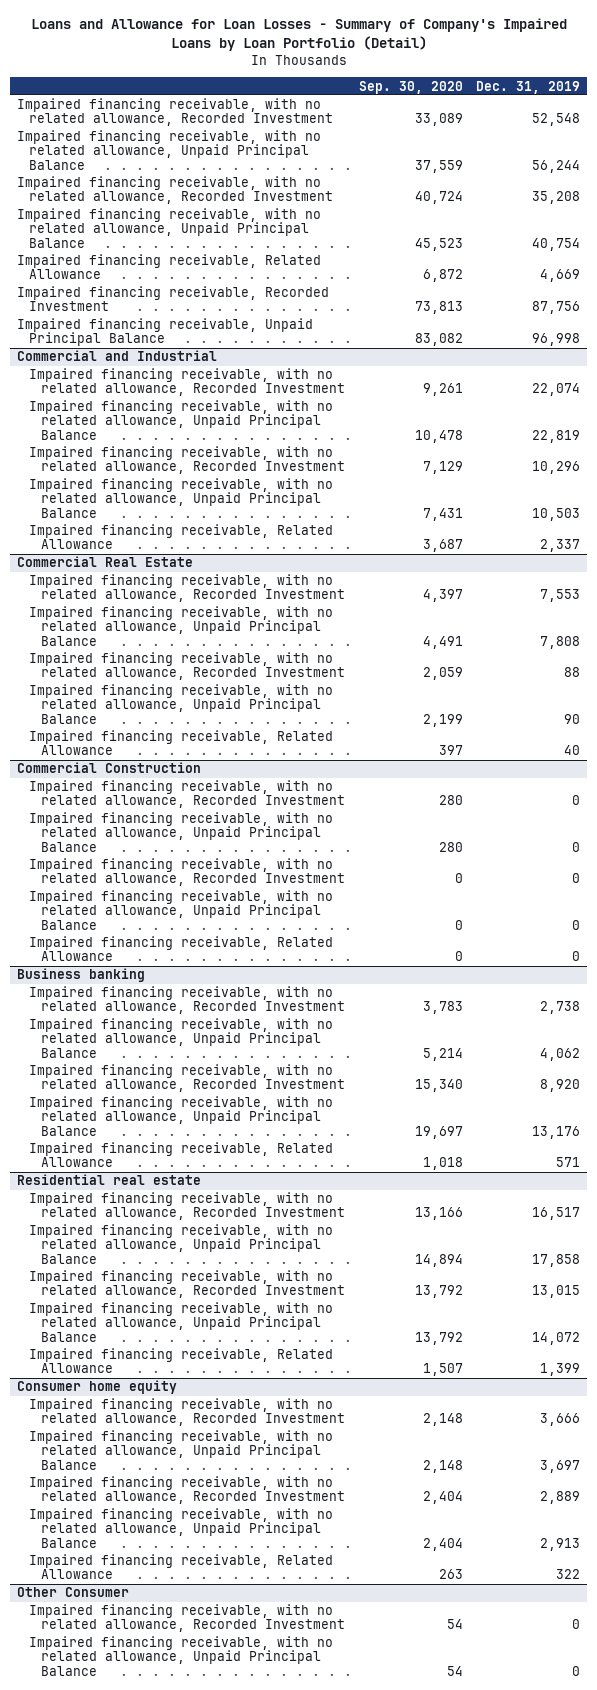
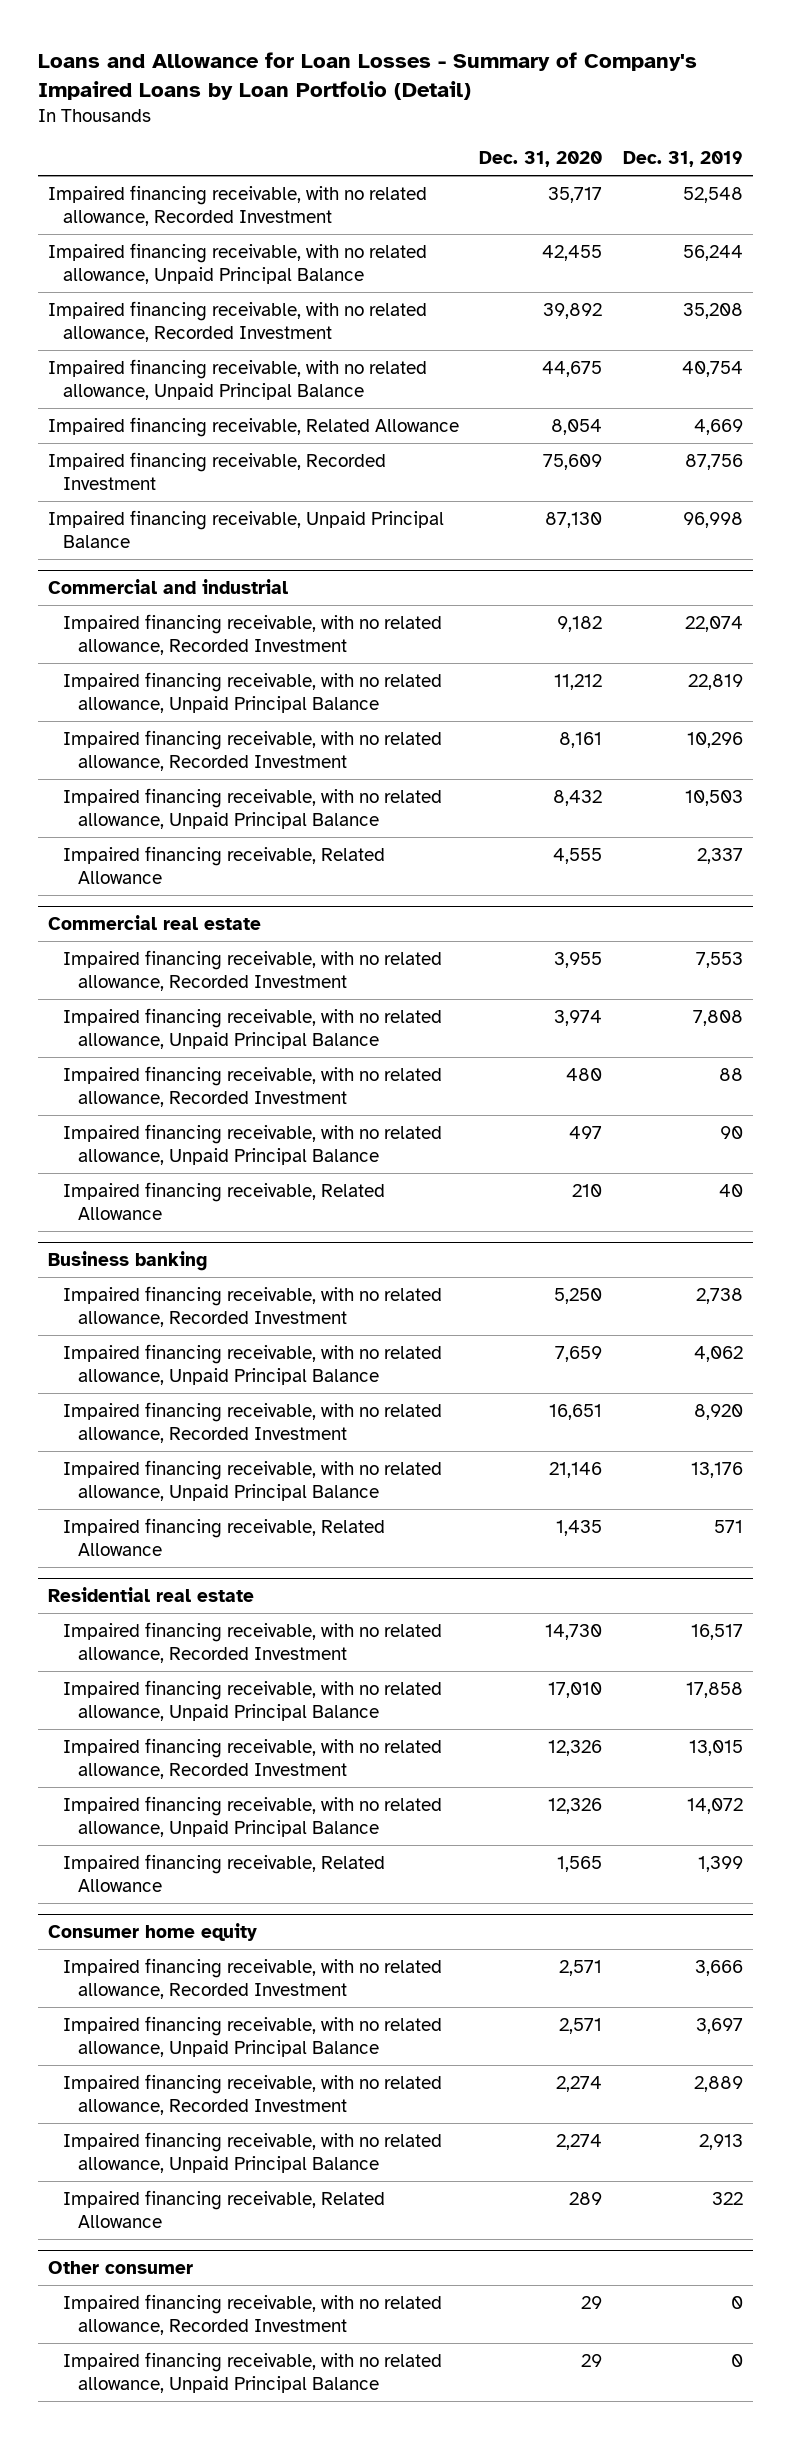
- | Sep. 30, 2020 | Dec. 31, 2019
+ | Dec. 31, 2020 | Dec. 31, 2019
- Commercial and Industrial
+ Commercial and industrial
- Commercial Real Estate
+ Commercial real estate
- Commercial Construction
- Impaired financing receivable, with no related allowance, Recorded Investment | 280 | 0
- Impaired financing receivable, with no related allowance, Unpaid Principal Balance | 280 | 0
- Impaired financing receivable, with no related allowance, Recorded Investment | 0 | 0
- Impaired financing receivable, with no related allowance, Unpaid Principal Balance | 0 | 0
- Impaired financing receivable, Related Allowance | 0 | 0
- Other Consumer
+ Other consumer

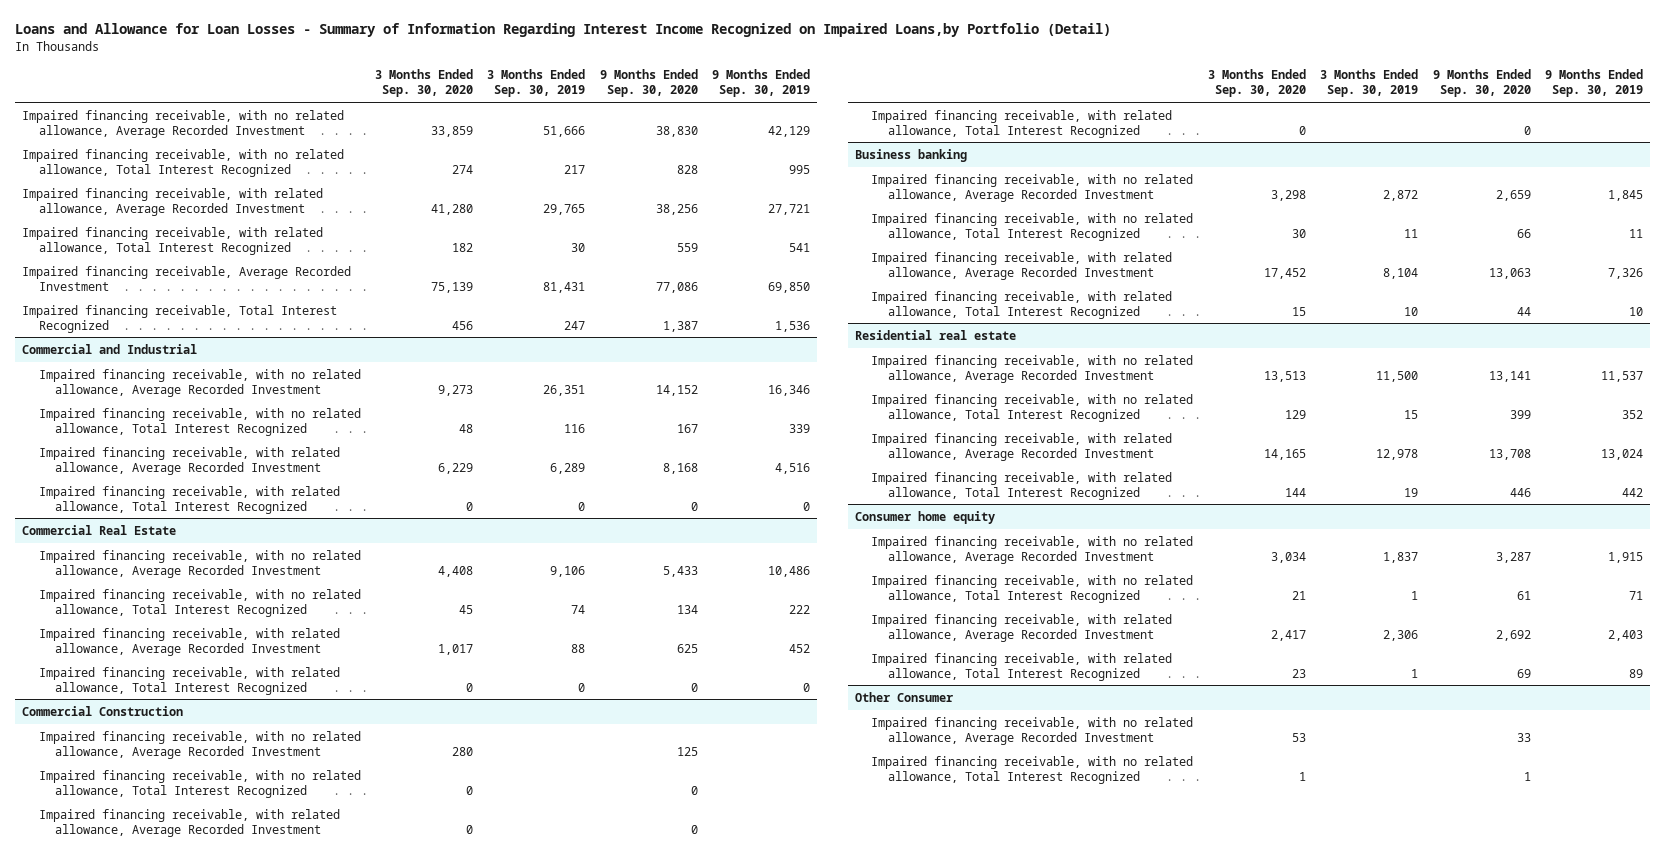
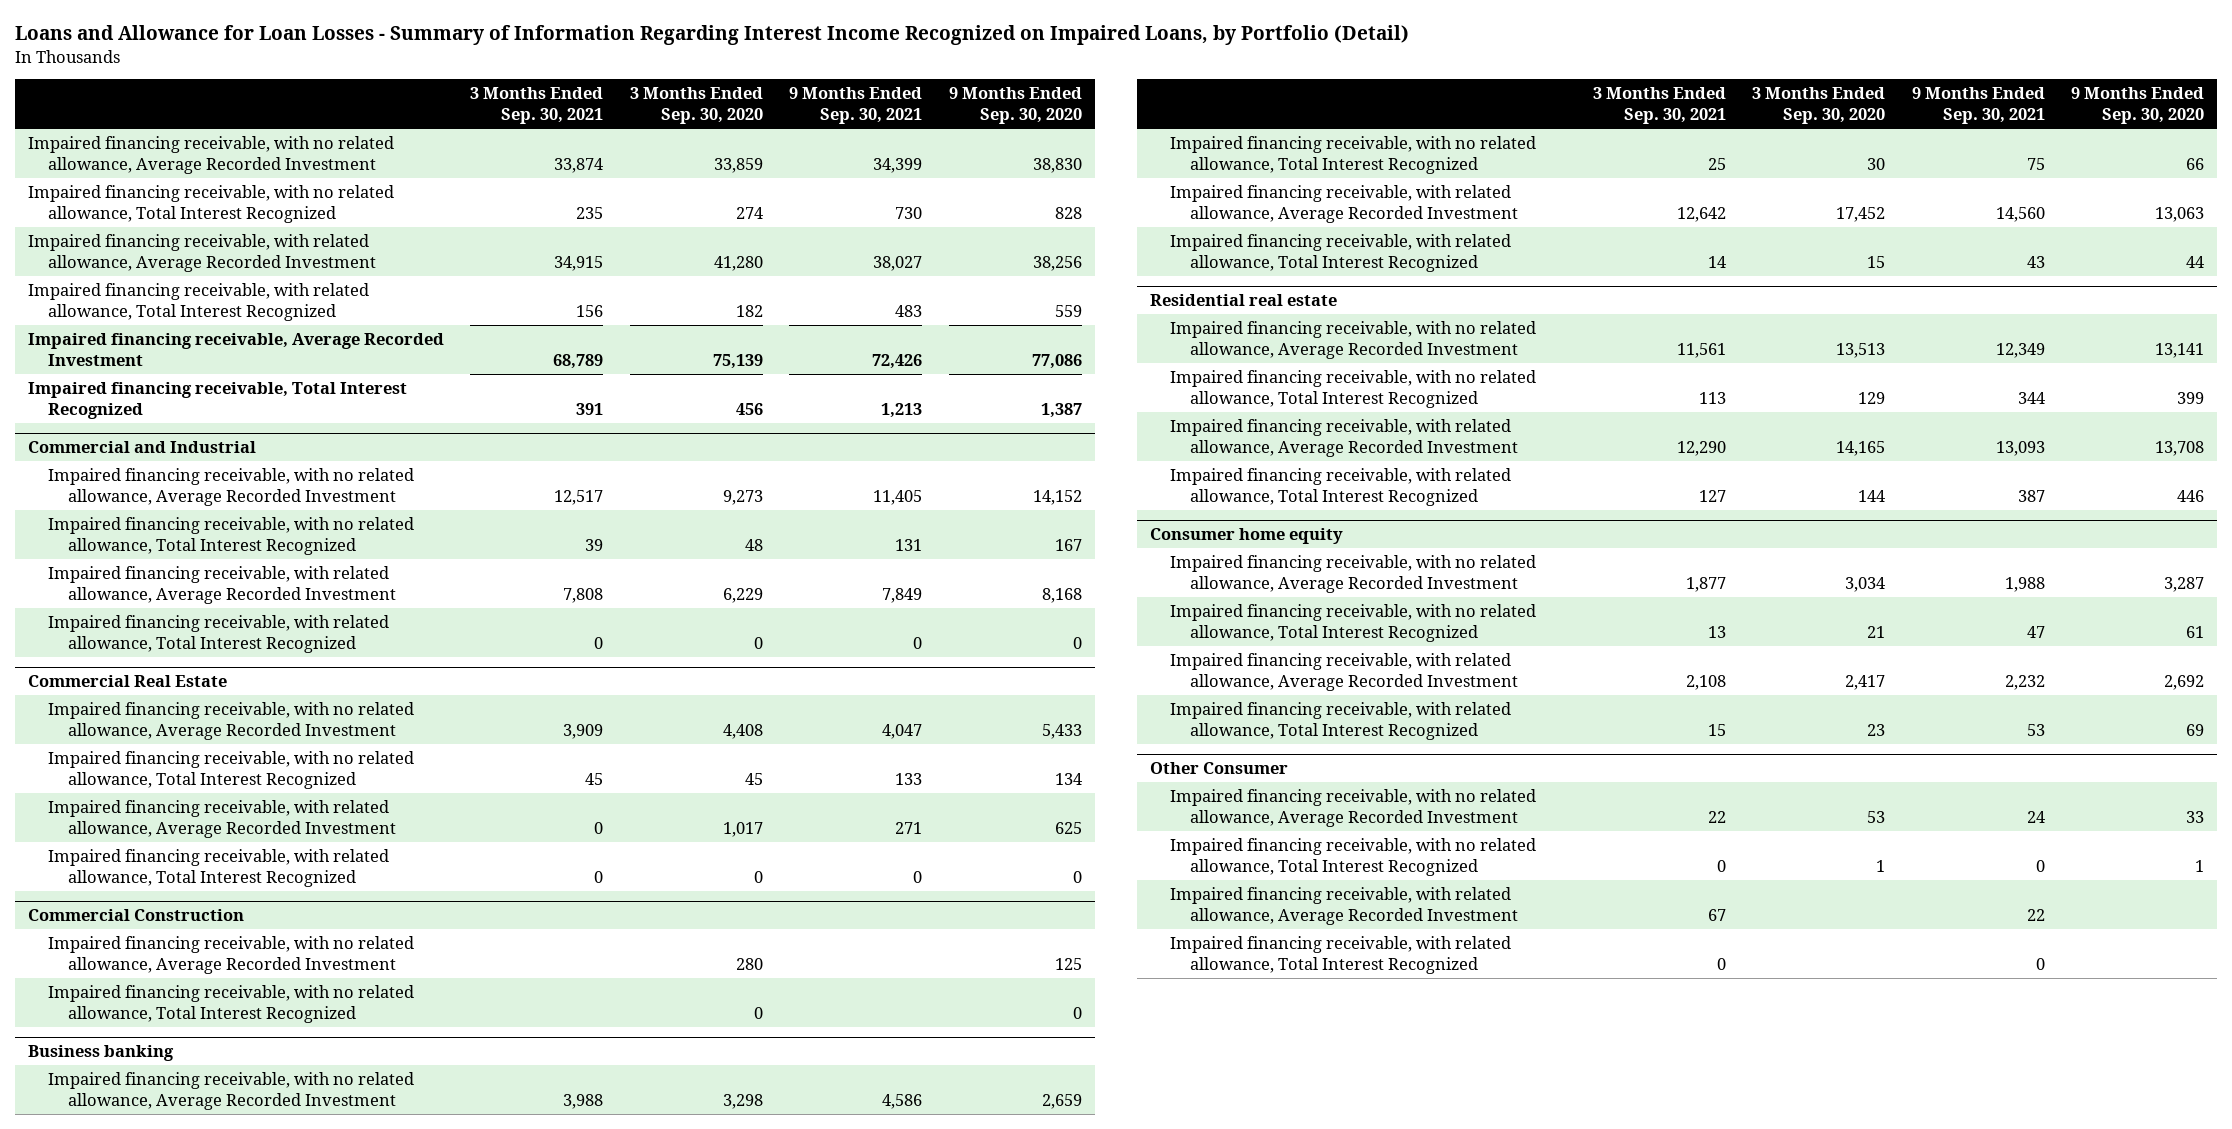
- Loans and Allowance for Loan Losses - Summary of Information Regarding Interest Income Recognized on Impaired Loans,by Portfolio (Detail)
+ Loans and Allowance for Loan Losses - Summary of Information Regarding Interest Income Recognized on Impaired Loans, by Portfolio (Detail)
- | 3 Months Ended Sep. 30, 2020 | 3 Months Ended Sep. 30, 2019 | 9 Months Ended Sep. 30, 2020 | 9 Months Ended Sep. 30, 2019
+ | 3 Months Ended Sep. 30, 2021 | 3 Months Ended Sep. 30, 2020 | 9 Months Ended Sep. 30, 2021 | 9 Months Ended Sep. 30, 2020
@ Commercial Construction
- Impaired financing receivable, with related allowance, Average Recorded Investment | 0 | | 0 |
- Impaired financing receivable, with related allowance, Total Interest Recognized | 0 | | 0 |
@ Other Consumer
+ Impaired financing receivable, with related allowance, Average Recorded Investment | 67 | | 22 |
+ Impaired financing receivable, with related allowance, Total Interest Recognized | 0 | | 0 |

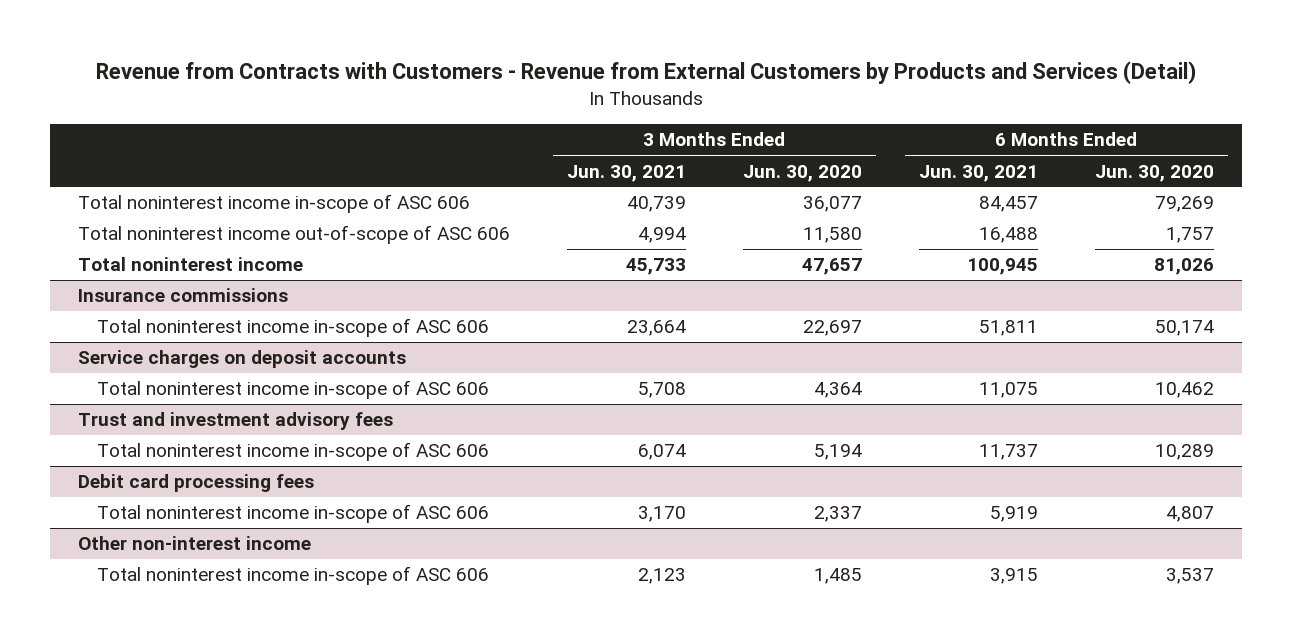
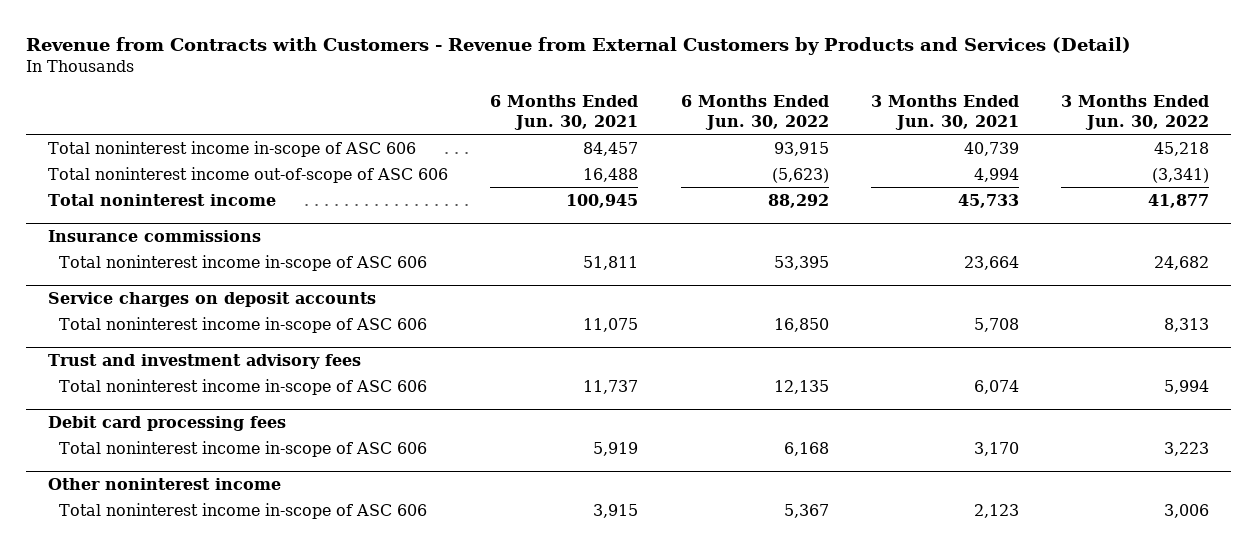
- | 3 Months Ended Jun. 30, 2021 | 3 Months Ended Jun. 30, 2020 | 6 Months Ended Jun. 30, 2021 | 6 Months Ended Jun. 30, 2020
+ | 6 Months Ended Jun. 30, 2021 | 6 Months Ended Jun. 30, 2022 | 3 Months Ended Jun. 30, 2021 | 3 Months Ended Jun. 30, 2022
- Other non-interest income
+ Other noninterest income

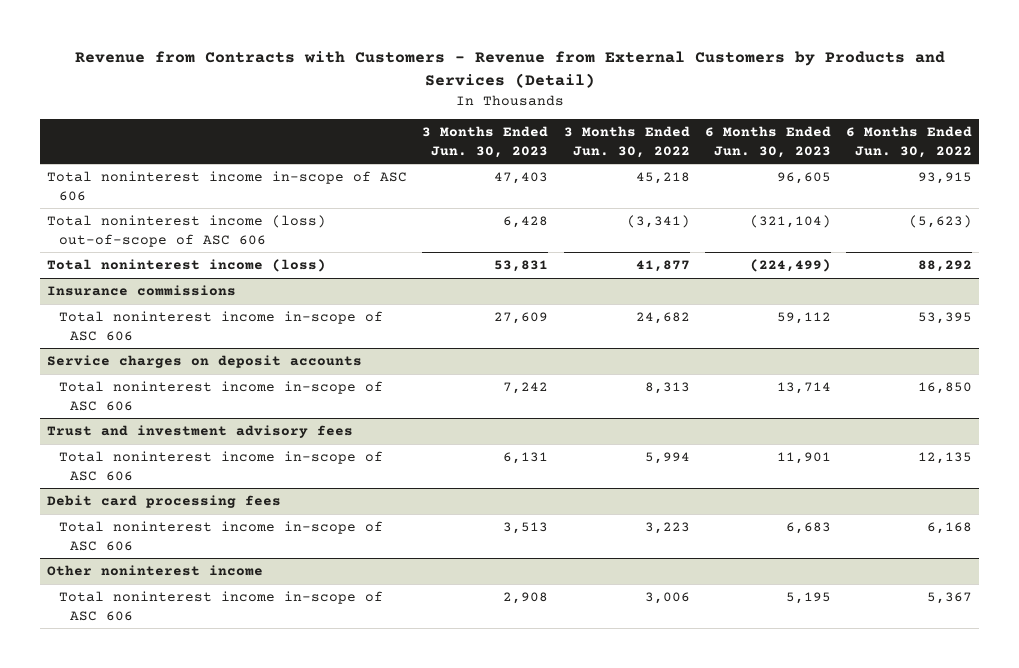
- | 6 Months Ended Jun. 30, 2021 | 6 Months Ended Jun. 30, 2022 | 3 Months Ended Jun. 30, 2021 | 3 Months Ended Jun. 30, 2022
+ | 3 Months Ended Jun. 30, 2023 | 3 Months Ended Jun. 30, 2022 | 6 Months Ended Jun. 30, 2023 | 6 Months Ended Jun. 30, 2022
- Total noninterest income out-of-scope of ASC 606 | 16,488 | (5,623) | 4,994 | (3,341)
- Total noninterest income | 100,945 | 88,292 | 45,733 | 41,877
+ Total noninterest income (loss) out-of-scope of ASC 606 | 6,428 | (3,341) | (321,104) | (5,623)
+ Total noninterest income (loss) | 53,831 | 41,877 | (224,499) | 88,292

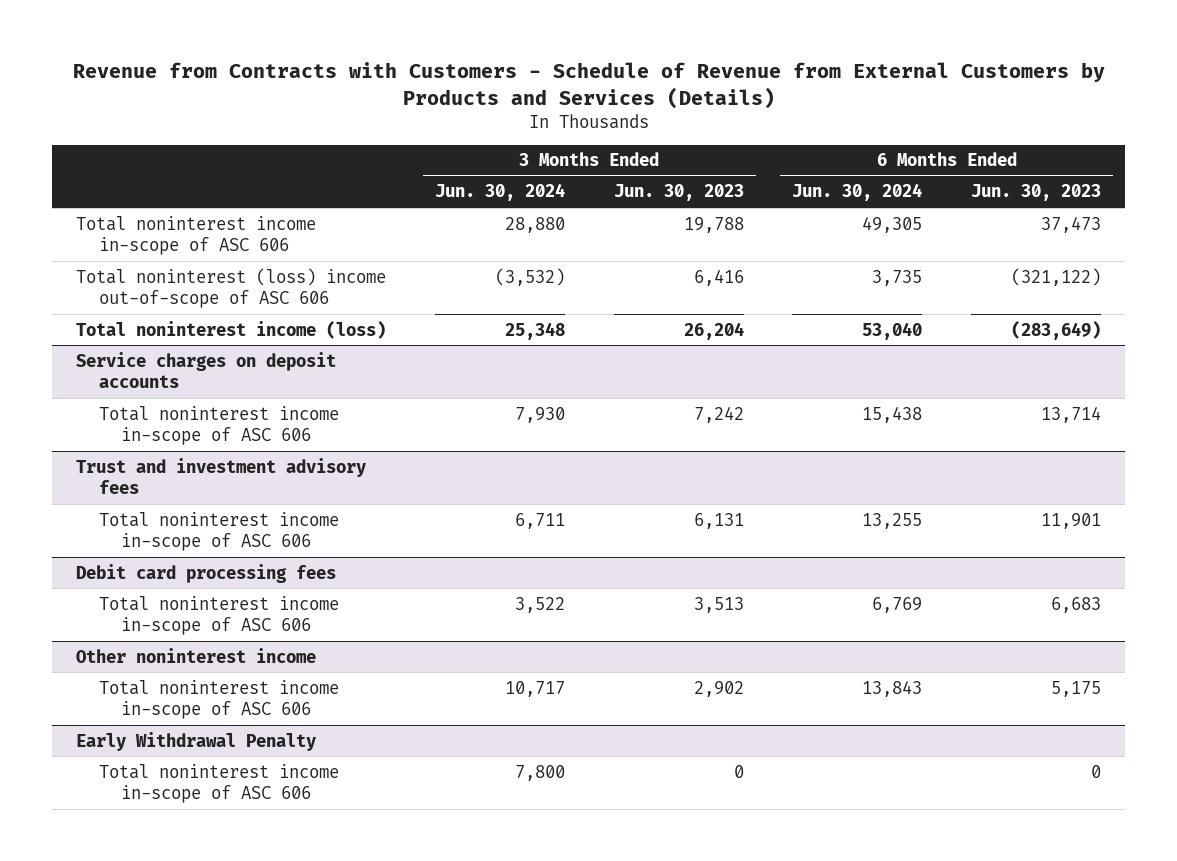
- Revenue from Contracts with Customers - Revenue from External Customers by Products and Services (Detail)
+ Revenue from Contracts with Customers - Schedule of Revenue from External Customers by Products and Services (Details)
- | 3 Months Ended Jun. 30, 2023 | 3 Months Ended Jun. 30, 2022 | 6 Months Ended Jun. 30, 2023 | 6 Months Ended Jun. 30, 2022
+ | 3 Months Ended Jun. 30, 2024 | 3 Months Ended Jun. 30, 2023 | 6 Months Ended Jun. 30, 2024 | 6 Months Ended Jun. 30, 2023
- Total noninterest income in-scope of ASC 606 | 47,403 | 45,218 | 96,605 | 93,915
- Total noninterest income (loss) out-of-scope of ASC 606 | 6,428 | (3,341) | (321,104) | (5,623)
- Total noninterest income (loss) | 53,831 | 41,877 | (224,499) | 88,292
- Insurance commissions
- Total noninterest income in-scope of ASC 606 | 27,609 | 24,682 | 59,112 | 53,395
+ Total noninterest income in-scope of ASC 606 | 28,880 | 19,788 | 49,305 | 37,473
+ Total noninterest (loss) income out-of-scope of ASC 606 | (3,532) | 6,416 | 3,735 | (321,122)
+ Total noninterest income (loss) | 25,348 | 26,204 | 53,040 | (283,649)
@ Other noninterest income
- Total noninterest income in-scope of ASC 606 | 2,908 | 3,006 | 5,195 | 5,367
+ Total noninterest income in-scope of ASC 606 | 10,717 | 2,902 | 13,843 | 5,175
+ Early Withdrawal Penalty
+ Total noninterest income in-scope of ASC 606 | 7,800 | 0 | | 0

